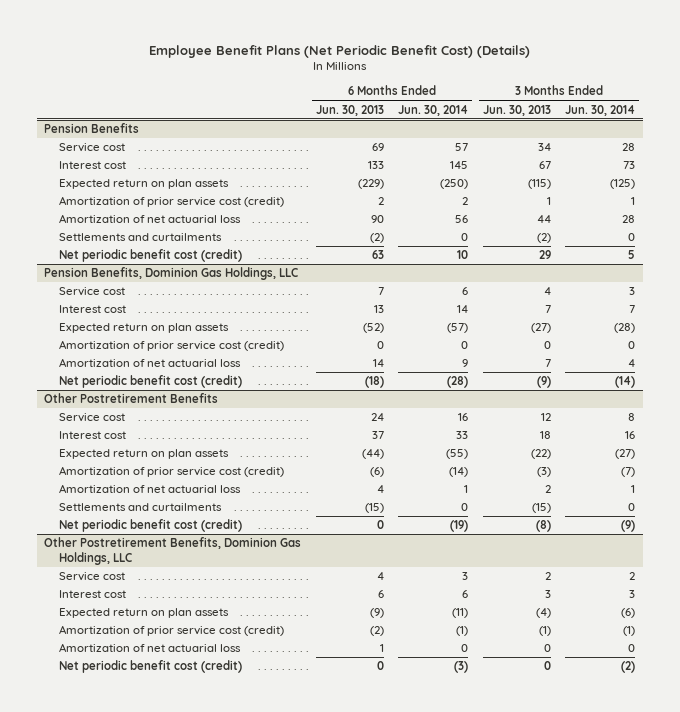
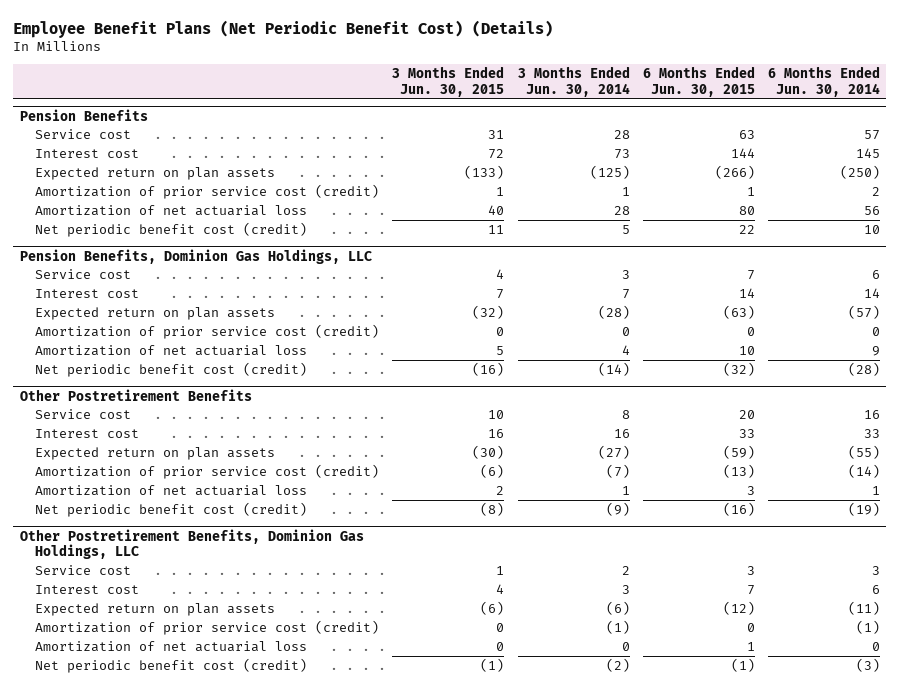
- | 6 Months Ended Jun. 30, 2013 | 6 Months Ended Jun. 30, 2014 | 3 Months Ended Jun. 30, 2013 | 3 Months Ended Jun. 30, 2014
+ | 3 Months Ended Jun. 30, 2015 | 3 Months Ended Jun. 30, 2014 | 6 Months Ended Jun. 30, 2015 | 6 Months Ended Jun. 30, 2014
@ Pension Benefits
- Settlements and curtailments | (2) | 0 | (2) | 0
@ Other Postretirement Benefits
- Settlements and curtailments | (15) | 0 | (15) | 0

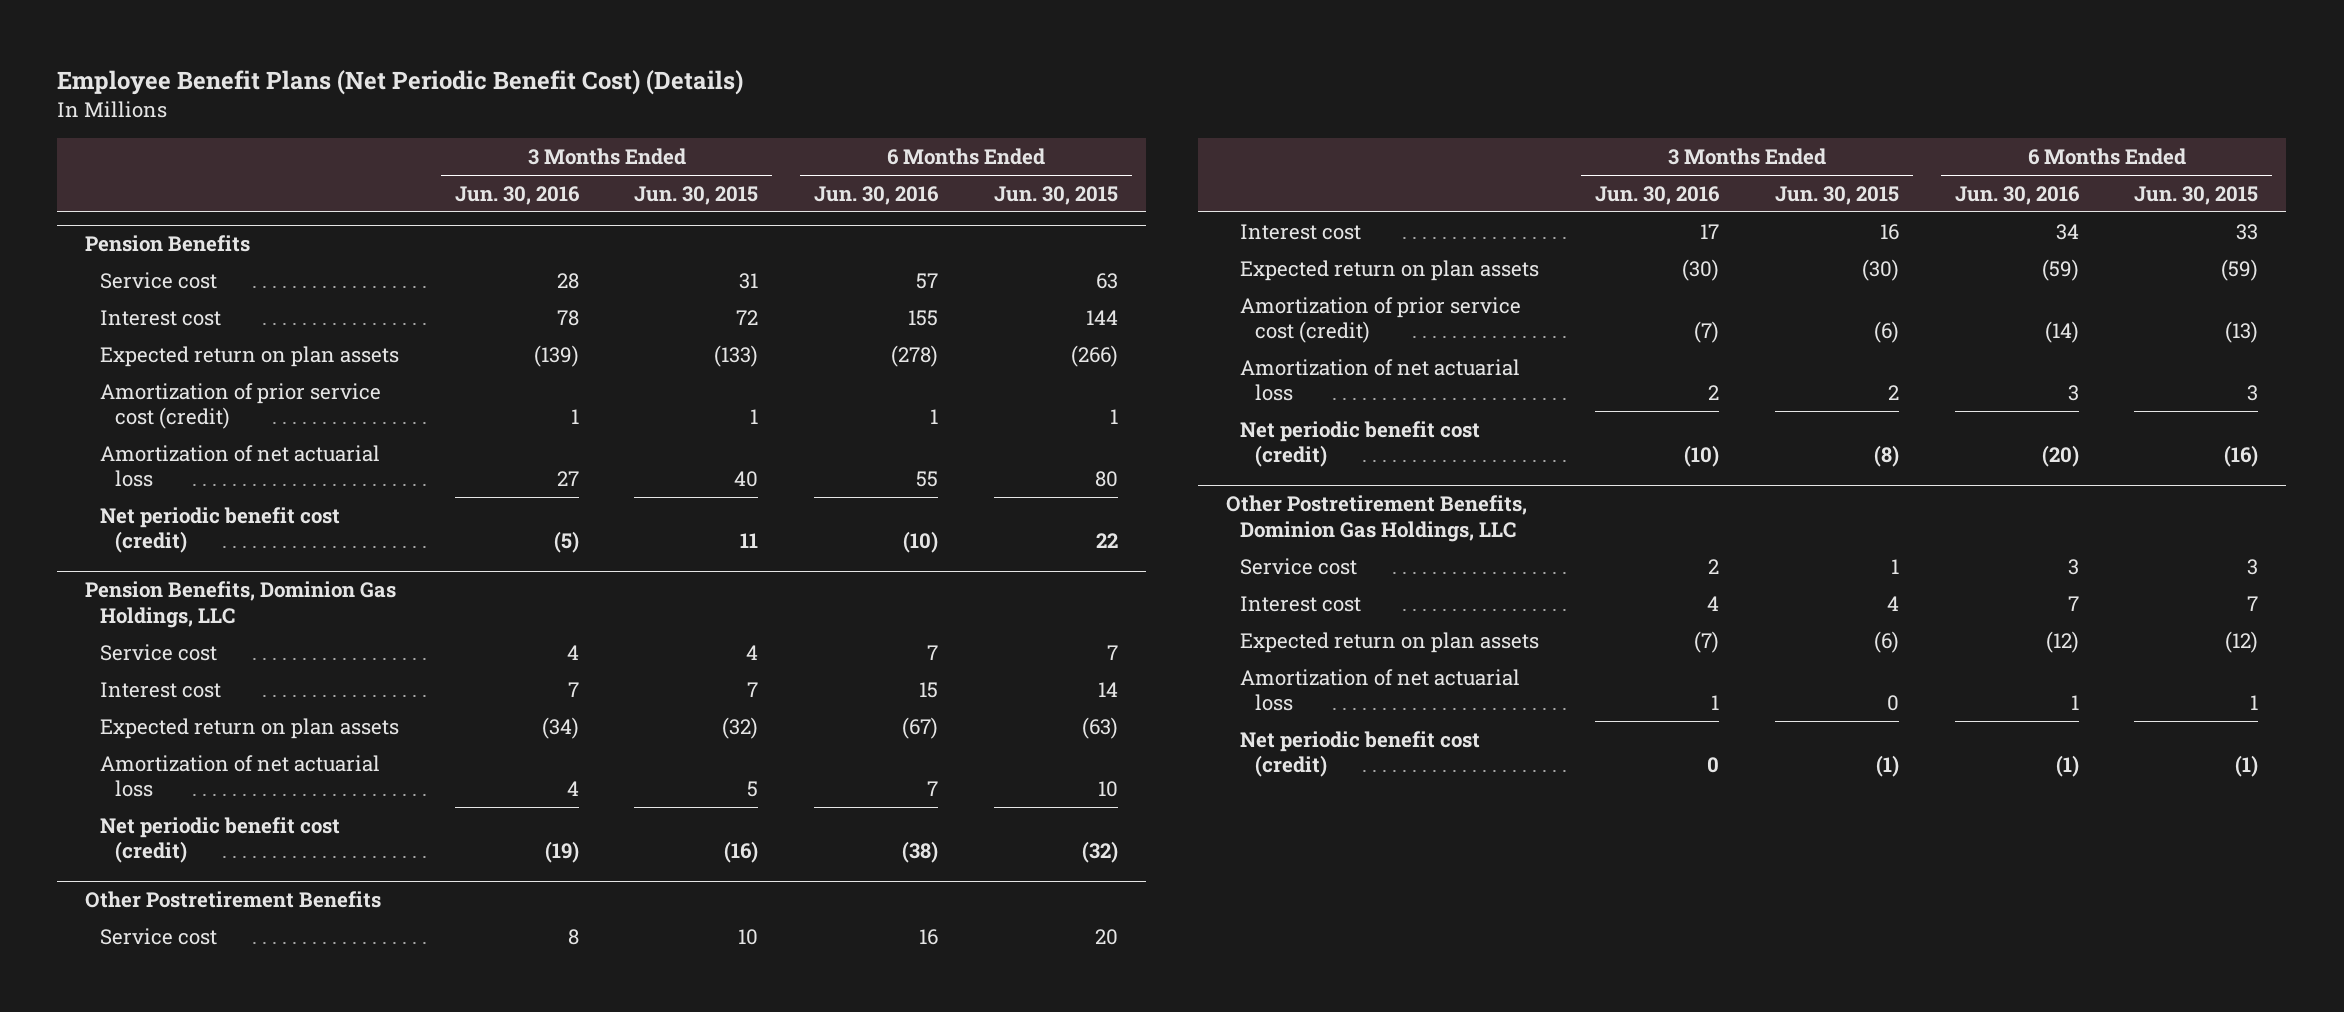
- | 3 Months Ended Jun. 30, 2015 | 3 Months Ended Jun. 30, 2014 | 6 Months Ended Jun. 30, 2015 | 6 Months Ended Jun. 30, 2014
+ | 3 Months Ended Jun. 30, 2016 | 3 Months Ended Jun. 30, 2015 | 6 Months Ended Jun. 30, 2016 | 6 Months Ended Jun. 30, 2015
@ Pension Benefits, Dominion Gas Holdings, LLC
- Amortization of prior service cost (credit) | 0 | 0 | 0 | 0
@ Other Postretirement Benefits, Dominion Gas Holdings, LLC
- Amortization of prior service cost (credit) | 0 | (1) | 0 | (1)

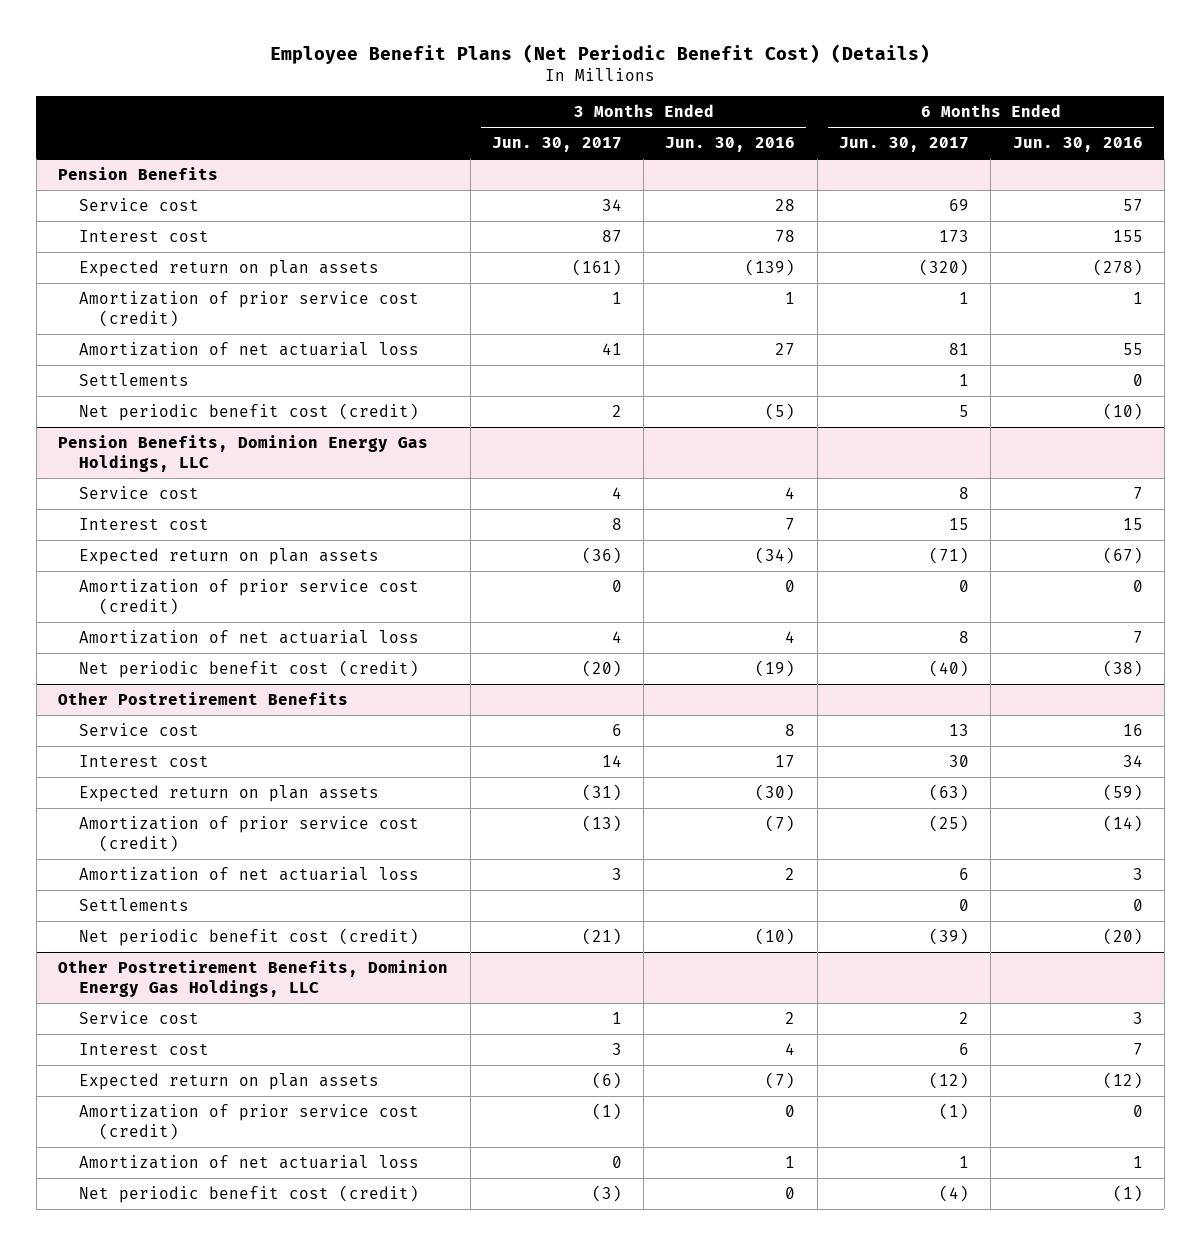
- | 3 Months Ended Jun. 30, 2016 | 3 Months Ended Jun. 30, 2015 | 6 Months Ended Jun. 30, 2016 | 6 Months Ended Jun. 30, 2015
+ | 3 Months Ended Jun. 30, 2017 | 3 Months Ended Jun. 30, 2016 | 6 Months Ended Jun. 30, 2017 | 6 Months Ended Jun. 30, 2016
@ Pension Benefits
+ Settlements | | | 1 | 0
- Pension Benefits, Dominion Gas Holdings, LLC
+ Pension Benefits, Dominion Energy Gas Holdings, LLC
+ Amortization of prior service cost (credit) | 0 | 0 | 0 | 0
@ Other Postretirement Benefits
+ Settlements | | | 0 | 0
- Other Postretirement Benefits, Dominion Gas Holdings, LLC
+ Other Postretirement Benefits, Dominion Energy Gas Holdings, LLC
+ Amortization of prior service cost (credit) | (1) | 0 | (1) | 0

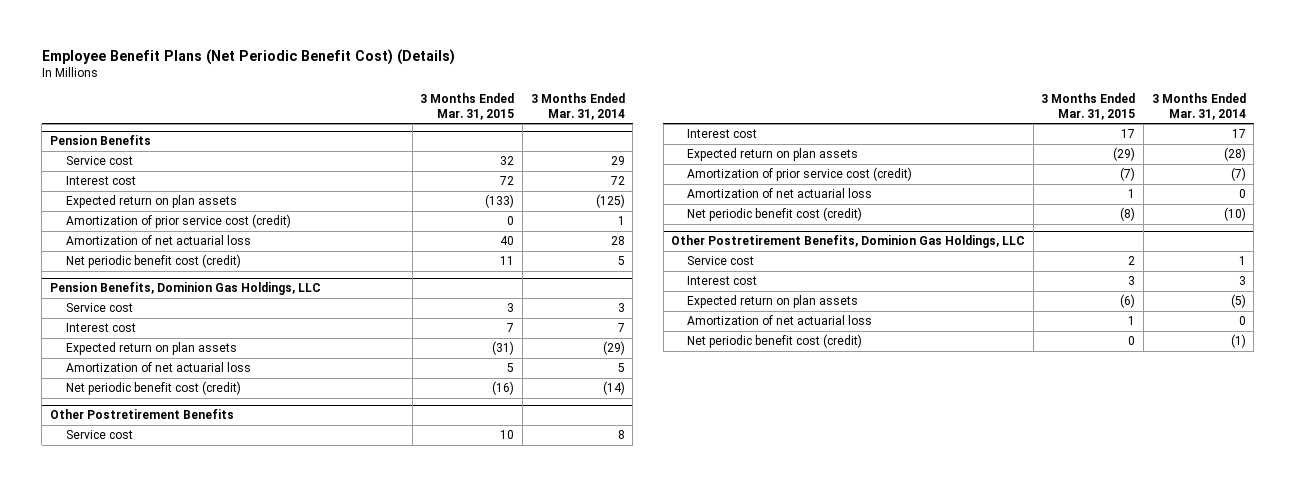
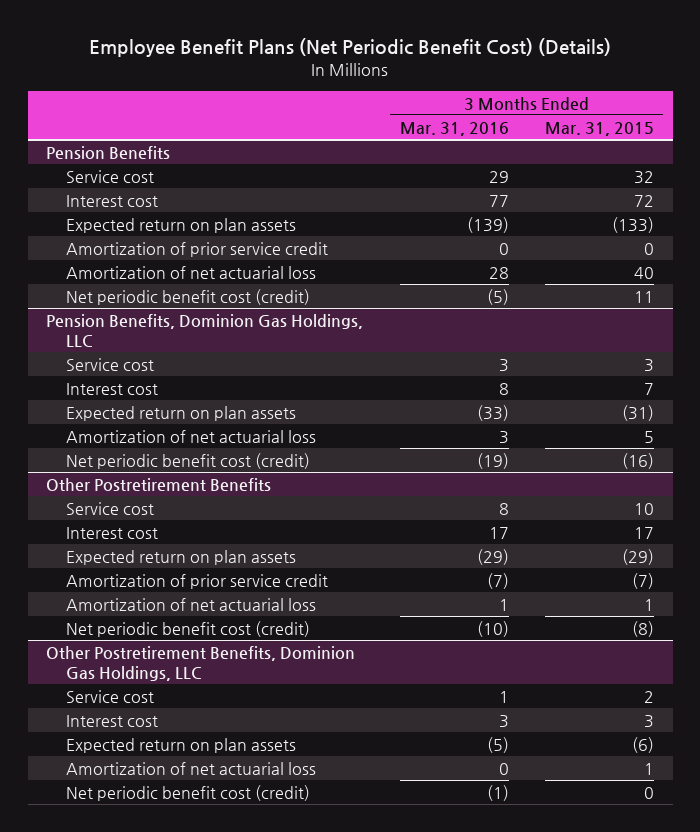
- | 3 Months Ended Mar. 31, 2015 | 3 Months Ended Mar. 31, 2014
+ | 3 Months Ended Mar. 31, 2016 | 3 Months Ended Mar. 31, 2015
@ Pension Benefits
- Amortization of prior service cost (credit) | 0 | 1
+ Amortization of prior service credit | 0 | 0
@ Other Postretirement Benefits
- Amortization of prior service cost (credit) | (7) | (7)
+ Amortization of prior service credit | (7) | (7)

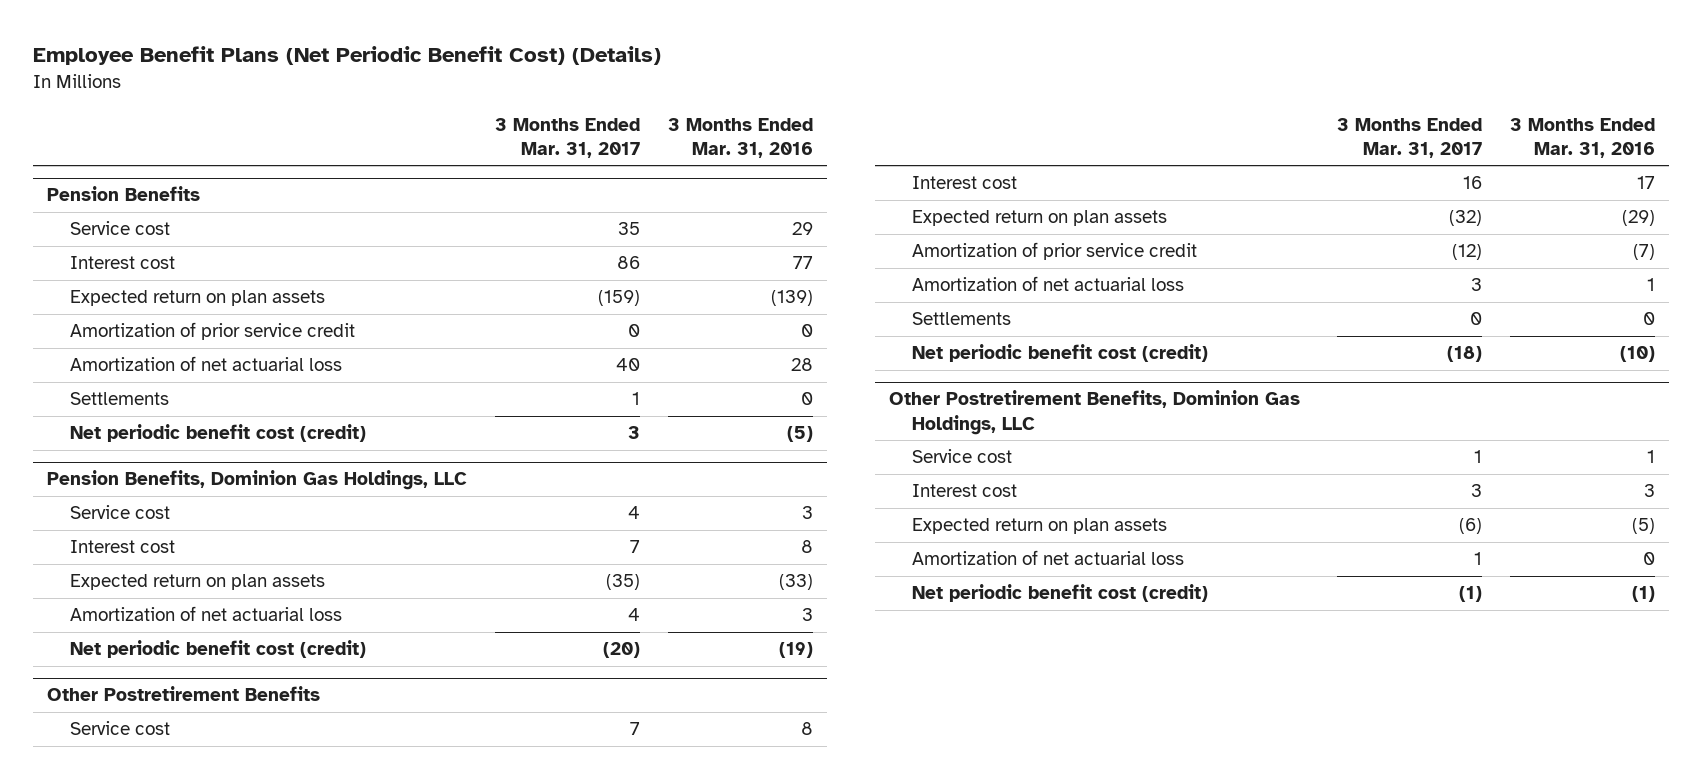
- | 3 Months Ended Mar. 31, 2016 | 3 Months Ended Mar. 31, 2015
+ | 3 Months Ended Mar. 31, 2017 | 3 Months Ended Mar. 31, 2016
@ Pension Benefits
+ Settlements | 1 | 0
@ Other Postretirement Benefits
+ Settlements | 0 | 0

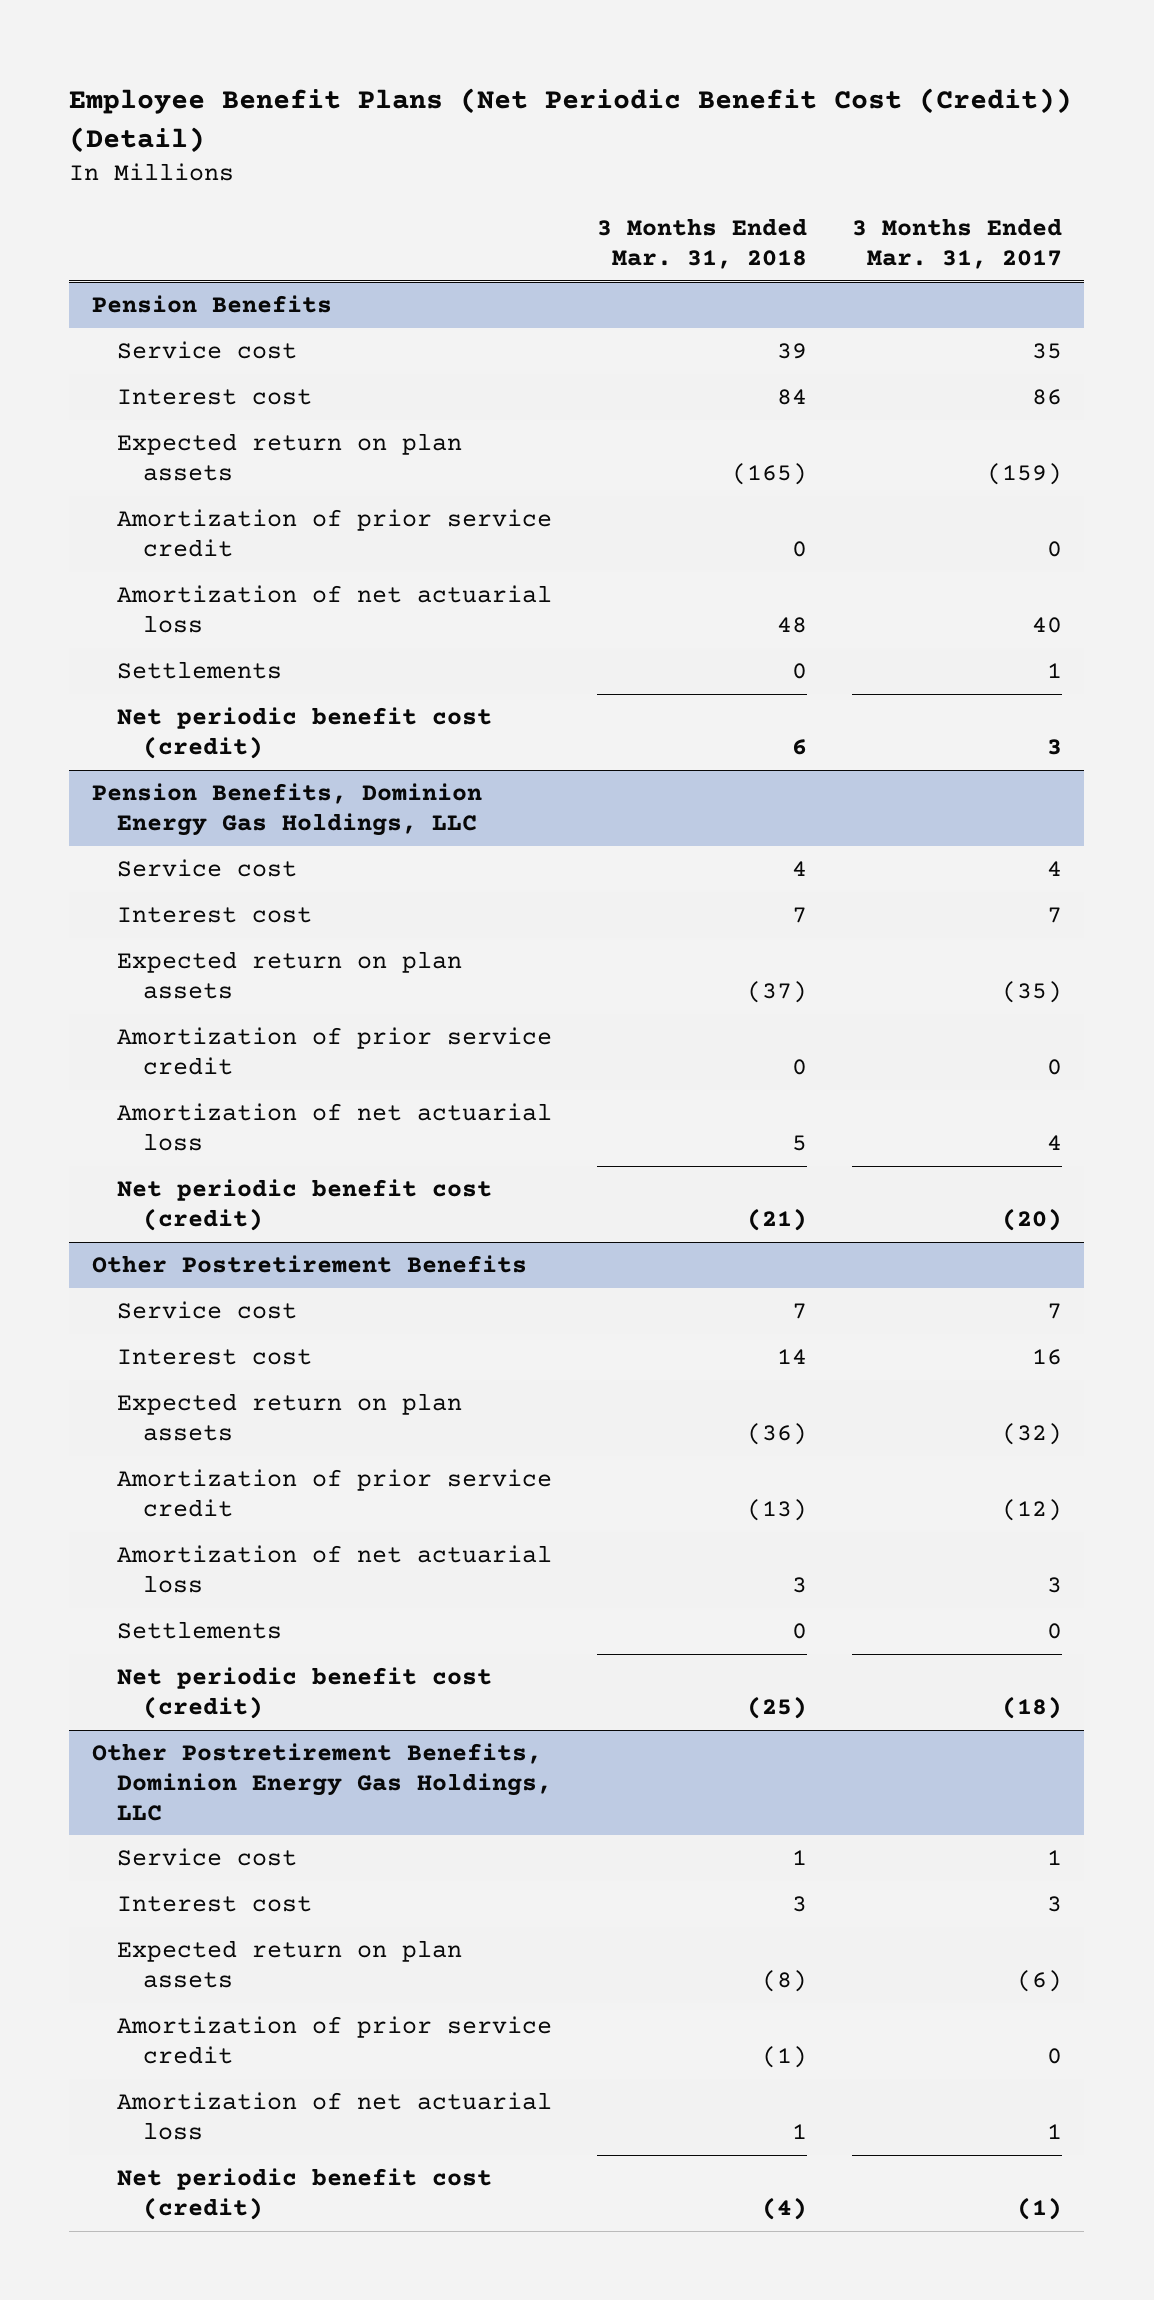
- Employee Benefit Plans (Net Periodic Benefit Cost) (Details)
+ Employee Benefit Plans (Net Periodic Benefit Cost (Credit)) (Detail)
- | 3 Months Ended Mar. 31, 2017 | 3 Months Ended Mar. 31, 2016
+ | 3 Months Ended Mar. 31, 2018 | 3 Months Ended Mar. 31, 2017
- Pension Benefits, Dominion Gas Holdings, LLC
+ Pension Benefits, Dominion Energy Gas Holdings, LLC
+ Amortization of prior service credit | 0 | 0
- Other Postretirement Benefits, Dominion Gas Holdings, LLC
+ Other Postretirement Benefits, Dominion Energy Gas Holdings, LLC
+ Amortization of prior service credit | (1) | 0

